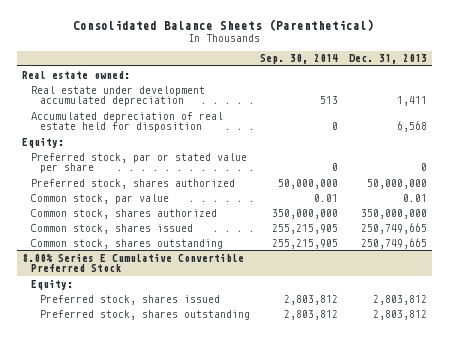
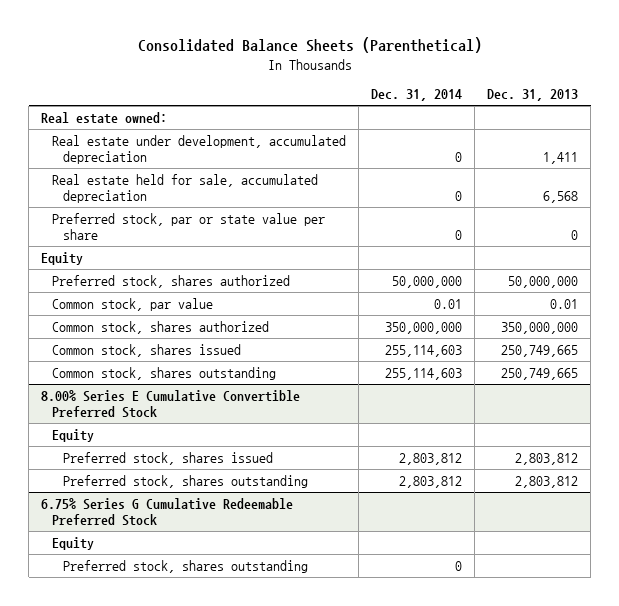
- | Sep. 30, 2014 | Dec. 31, 2013
+ | Dec. 31, 2014 | Dec. 31, 2013
- Real estate under development accumulated depreciation | 513 | 1,411
- Accumulated depreciation of real estate held for disposition | 0 | 6,568
- Equity:
- Preferred stock, par or stated value per share | 0 | 0
+ Real estate under development, accumulated depreciation | 0 | 1,411
+ Real estate held for sale, accumulated depreciation | 0 | 6,568
+ Preferred stock, par or state value per share | 0 | 0
+ Equity
@ 8.00% Series E Cumulative Convertible Preferred Stock
- Equity:
+ Equity
+ 6.75% Series G Cumulative Redeemable Preferred Stock
+ Equity
+ Preferred stock, shares outstanding | 0 |

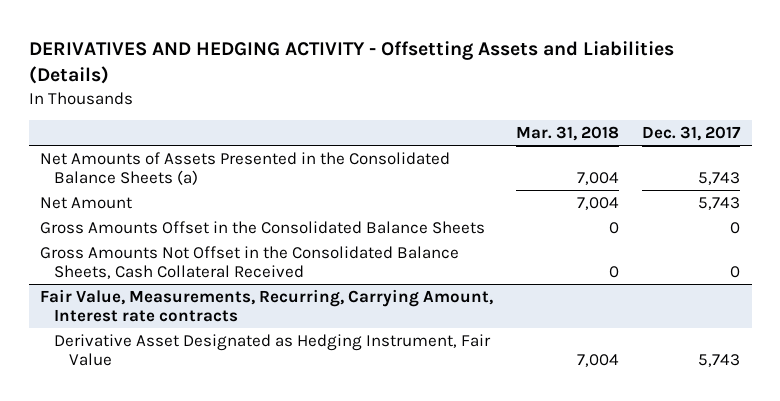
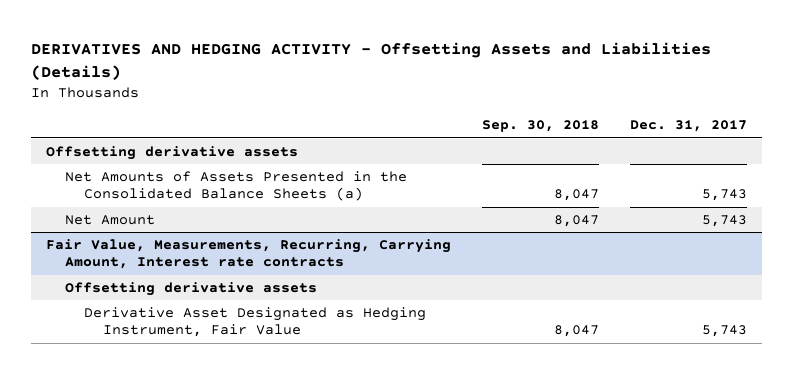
- | Mar. 31, 2018 | Dec. 31, 2017
+ | Sep. 30, 2018 | Dec. 31, 2017
+ Offsetting derivative assets
- Gross Amounts Offset in the Consolidated Balance Sheets | 0 | 0
- Gross Amounts Not Offset in the Consolidated Balance Sheets, Cash Collateral Received | 0 | 0
@ Fair Value, Measurements, Recurring, Carrying Amount, Interest rate contracts
+ Offsetting derivative assets

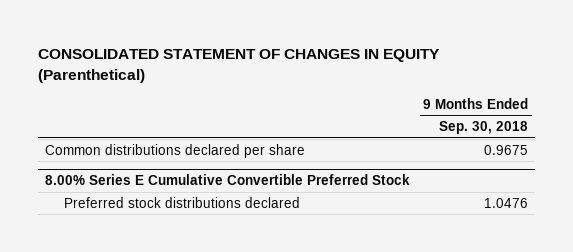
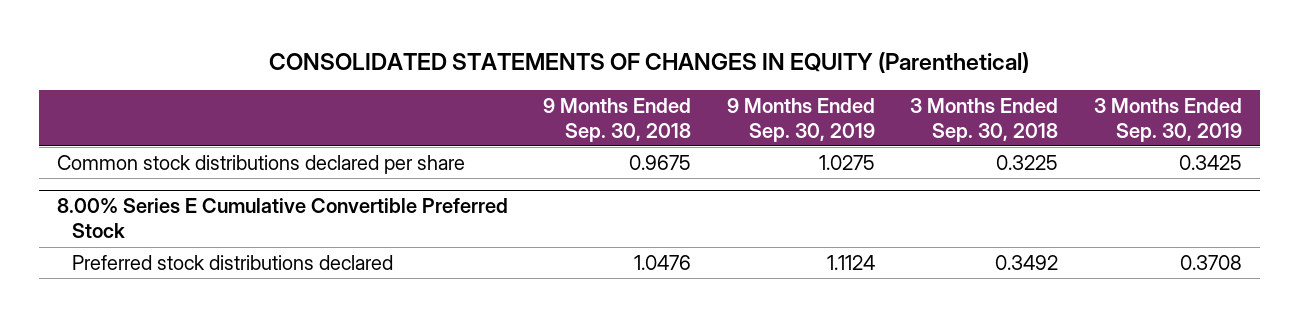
- CONSOLIDATED STATEMENT OF CHANGES IN EQUITY (Parenthetical)
+ CONSOLIDATED STATEMENTS OF CHANGES IN EQUITY (Parenthetical)
- | 9 Months Ended Sep. 30, 2018
+ | 9 Months Ended Sep. 30, 2018 | 9 Months Ended Sep. 30, 2019 | 3 Months Ended Sep. 30, 2018 | 3 Months Ended Sep. 30, 2019
- Common distributions declared per share | 0.9675
+ Common stock distributions declared per share | 0.9675 | 1.0275 | 0.3225 | 0.3425

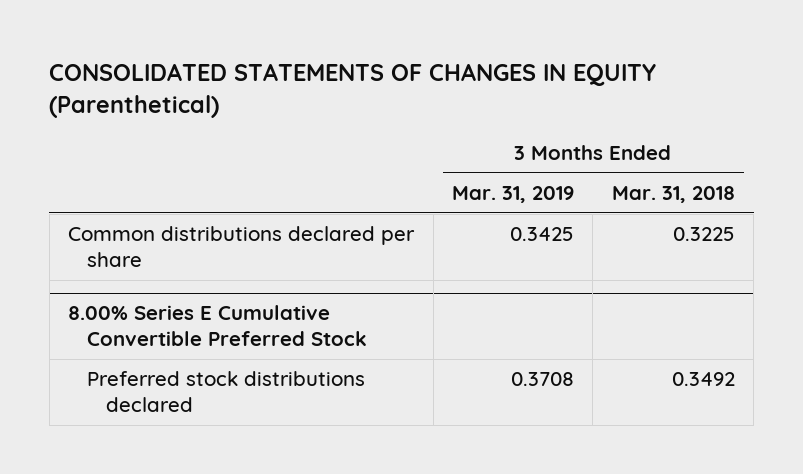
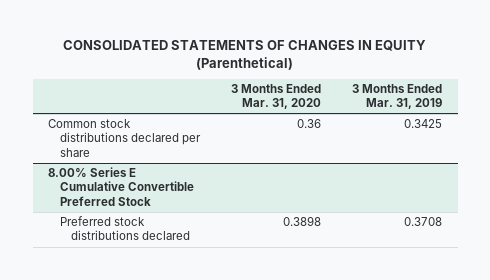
- | 3 Months Ended Mar. 31, 2019 | 3 Months Ended Mar. 31, 2018
+ | 3 Months Ended Mar. 31, 2020 | 3 Months Ended Mar. 31, 2019
- Common distributions declared per share | 0.3425 | 0.3225
+ Common stock distributions declared per share | 0.36 | 0.3425

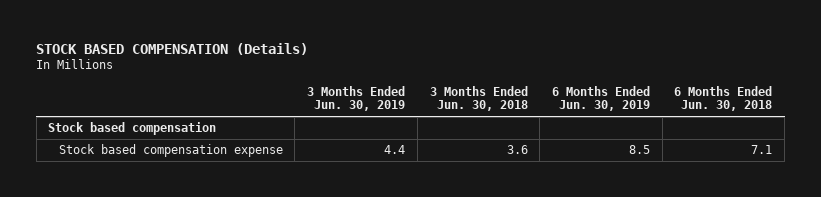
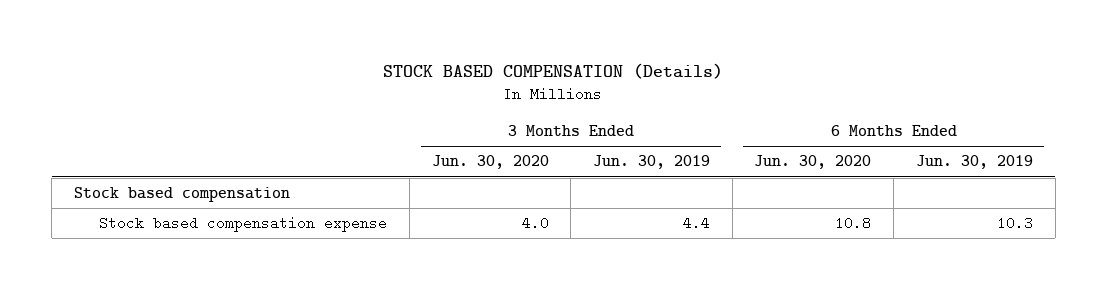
- | 3 Months Ended Jun. 30, 2019 | 3 Months Ended Jun. 30, 2018 | 6 Months Ended Jun. 30, 2019 | 6 Months Ended Jun. 30, 2018
+ | 3 Months Ended Jun. 30, 2020 | 3 Months Ended Jun. 30, 2019 | 6 Months Ended Jun. 30, 2020 | 6 Months Ended Jun. 30, 2019
- Stock based compensation expense | 4.4 | 3.6 | 8.5 | 7.1
+ Stock based compensation expense | 4.0 | 4.4 | 10.8 | 10.3

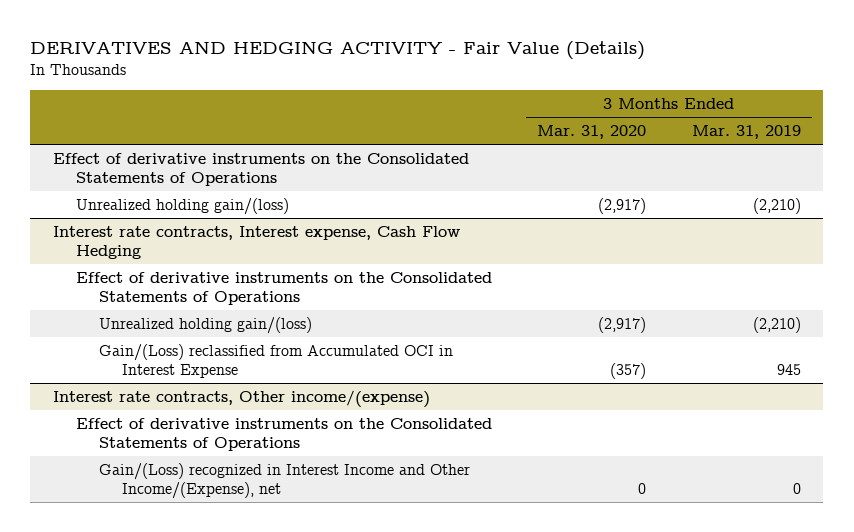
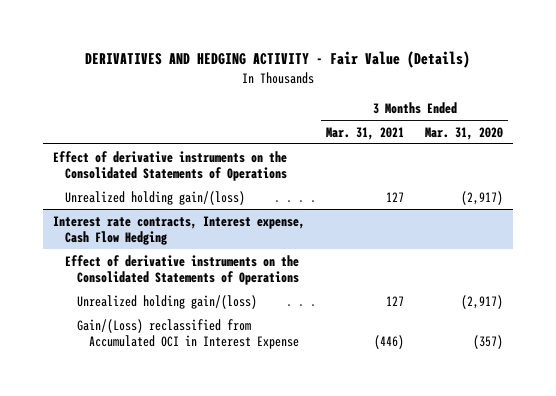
- | 3 Months Ended Mar. 31, 2020 | 3 Months Ended Mar. 31, 2019
+ | 3 Months Ended Mar. 31, 2021 | 3 Months Ended Mar. 31, 2020
- Interest rate contracts, Other income/(expense)
- Effect of derivative instruments on the Consolidated Statements of Operations
- Gain/(Loss) recognized in Interest Income and Other Income/(Expense), net | 0 | 0

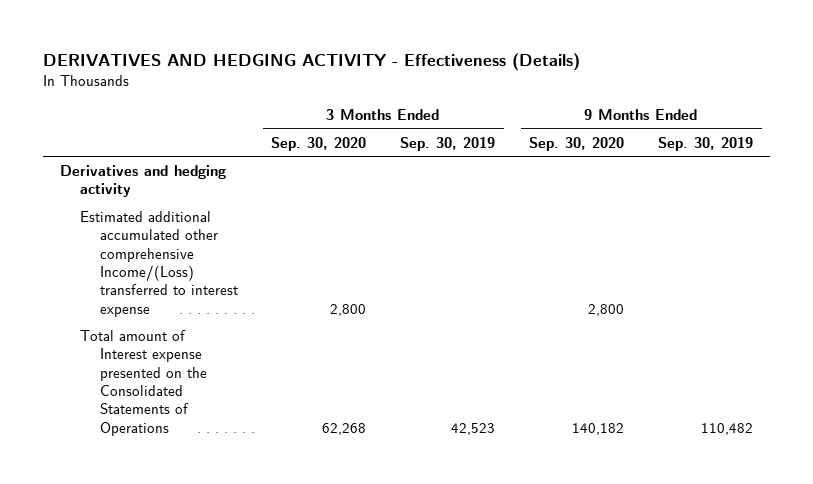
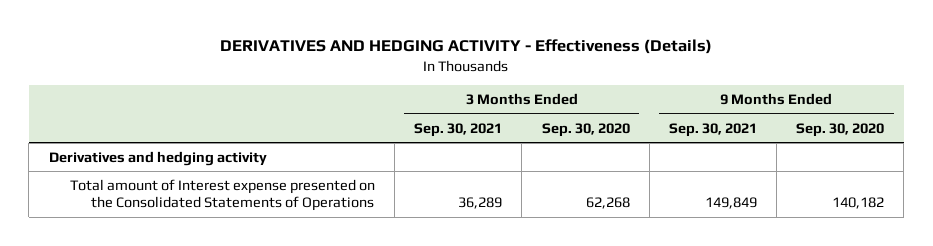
- | 3 Months Ended Sep. 30, 2020 | 3 Months Ended Sep. 30, 2019 | 9 Months Ended Sep. 30, 2020 | 9 Months Ended Sep. 30, 2019
+ | 3 Months Ended Sep. 30, 2021 | 3 Months Ended Sep. 30, 2020 | 9 Months Ended Sep. 30, 2021 | 9 Months Ended Sep. 30, 2020
- Estimated additional accumulated other comprehensive Income/(Loss) transferred to interest expense | 2,800 | | 2,800 |

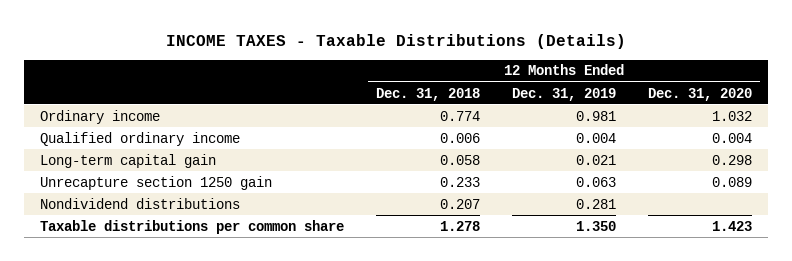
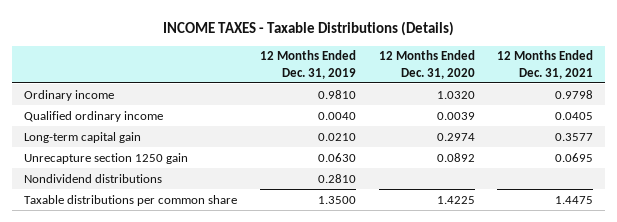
- | 12 Months Ended Dec. 31, 2018 | 12 Months Ended Dec. 31, 2019 | 12 Months Ended Dec. 31, 2020
+ | 12 Months Ended Dec. 31, 2019 | 12 Months Ended Dec. 31, 2020 | 12 Months Ended Dec. 31, 2021
- Ordinary income | 0.774 | 0.981 | 1.032
- Qualified ordinary income | 0.006 | 0.004 | 0.004
- Long-term capital gain | 0.058 | 0.021 | 0.298
- Unrecapture section 1250 gain | 0.233 | 0.063 | 0.089
- Nondividend distributions | 0.207 | 0.281 |
- Taxable distributions per common share | 1.278 | 1.350 | 1.423
+ Ordinary income | 0.9810 | 1.0320 | 0.9798
+ Qualified ordinary income | 0.0040 | 0.0039 | 0.0405
+ Long-term capital gain | 0.0210 | 0.2974 | 0.3577
+ Unrecapture section 1250 gain | 0.0630 | 0.0892 | 0.0695
+ Nondividend distributions | 0.2810 | |
+ Taxable distributions per common share | 1.3500 | 1.4225 | 1.4475

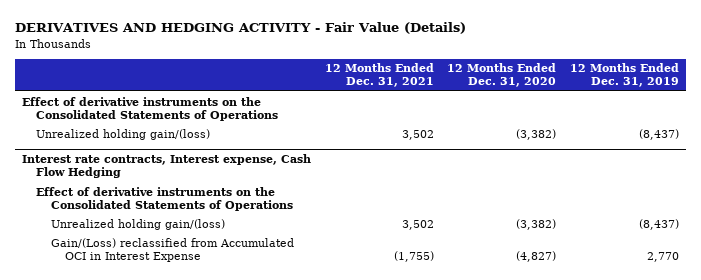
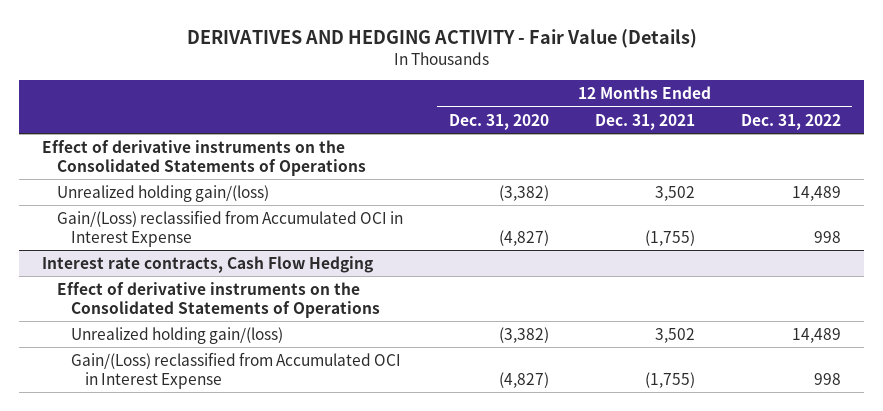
- | 12 Months Ended Dec. 31, 2021 | 12 Months Ended Dec. 31, 2020 | 12 Months Ended Dec. 31, 2019
+ | 12 Months Ended Dec. 31, 2020 | 12 Months Ended Dec. 31, 2021 | 12 Months Ended Dec. 31, 2022
- Interest rate contracts, Interest expense, Cash Flow Hedging
+ Gain/(Loss) reclassified from Accumulated OCI in Interest Expense | (4,827) | (1,755) | 998
+ Interest rate contracts, Cash Flow Hedging

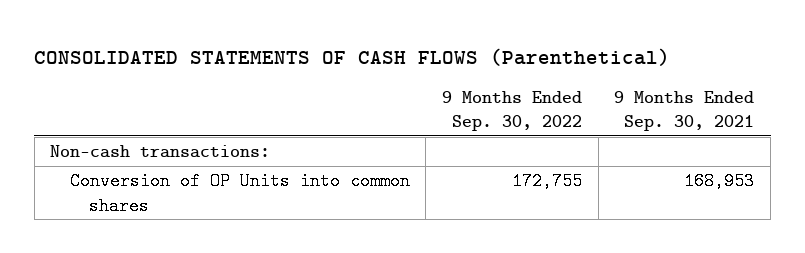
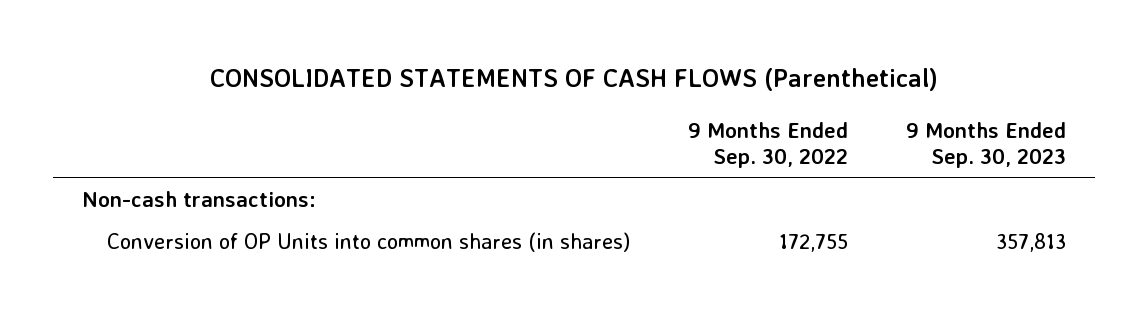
- | 9 Months Ended Sep. 30, 2022 | 9 Months Ended Sep. 30, 2021
+ | 9 Months Ended Sep. 30, 2022 | 9 Months Ended Sep. 30, 2023
- Conversion of OP Units into common shares | 172,755 | 168,953
+ Conversion of OP Units into common shares (in shares) | 172,755 | 357,813

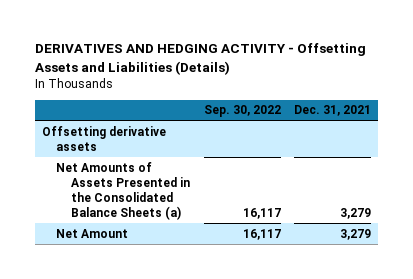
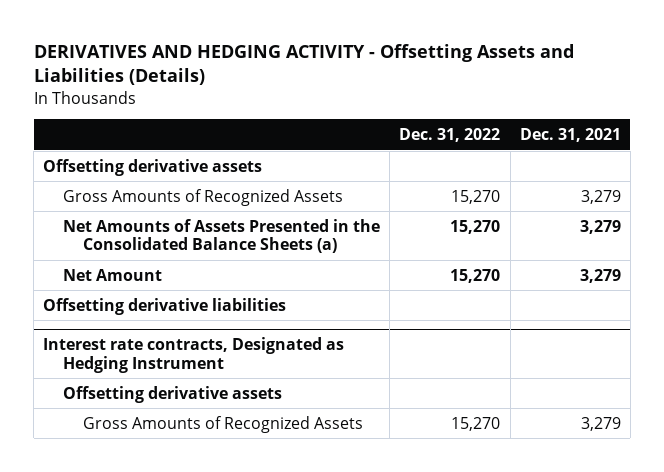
- | Sep. 30, 2022 | Dec. 31, 2021
+ | Dec. 31, 2022 | Dec. 31, 2021
+ Gross Amounts of Recognized Assets | 15,270 | 3,279
+ Offsetting derivative liabilities
+ Interest rate contracts, Designated as Hedging Instrument
+ Offsetting derivative assets
+ Gross Amounts of Recognized Assets | 15,270 | 3,279

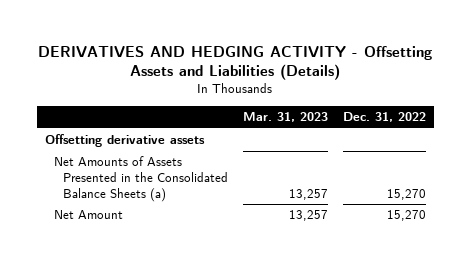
- | Dec. 31, 2022 | Dec. 31, 2021
+ | Mar. 31, 2023 | Dec. 31, 2022
- Gross Amounts of Recognized Assets | 15,270 | 3,279
- Offsetting derivative liabilities
- Interest rate contracts, Designated as Hedging Instrument
- Offsetting derivative assets
- Gross Amounts of Recognized Assets | 15,270 | 3,279

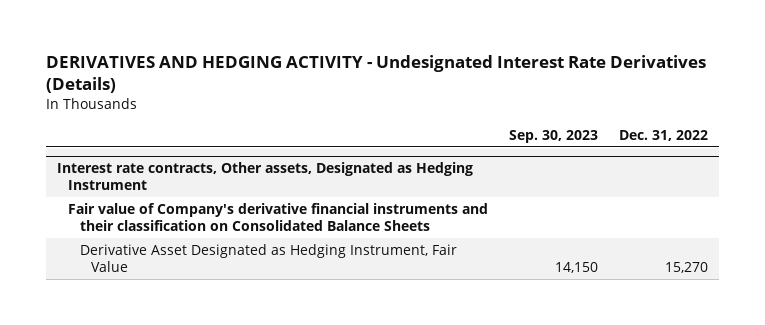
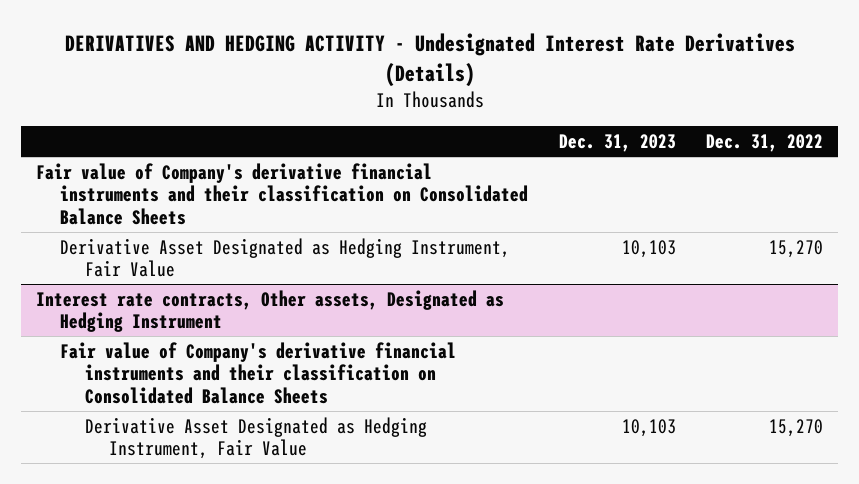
- | Sep. 30, 2023 | Dec. 31, 2022
+ | Dec. 31, 2023 | Dec. 31, 2022
+ Fair value of Company's derivative financial instruments and their classification on Consolidated Balance Sheets
+ Derivative Asset Designated as Hedging Instrument, Fair Value | 10,103 | 15,270

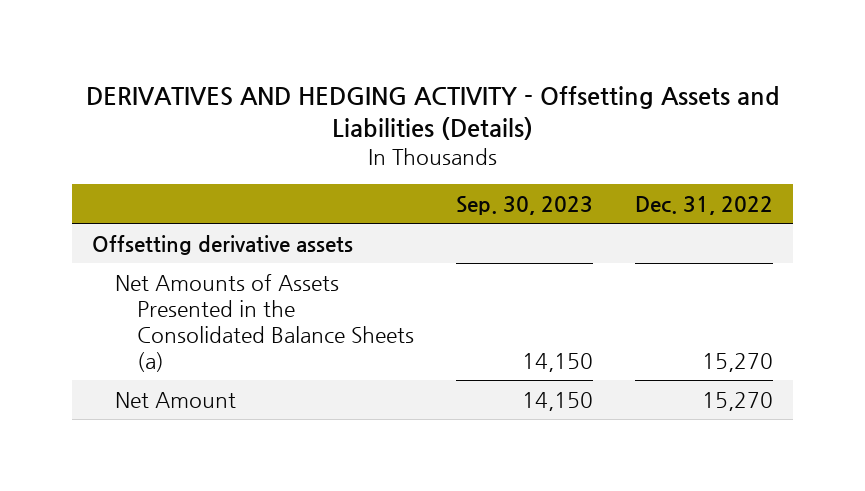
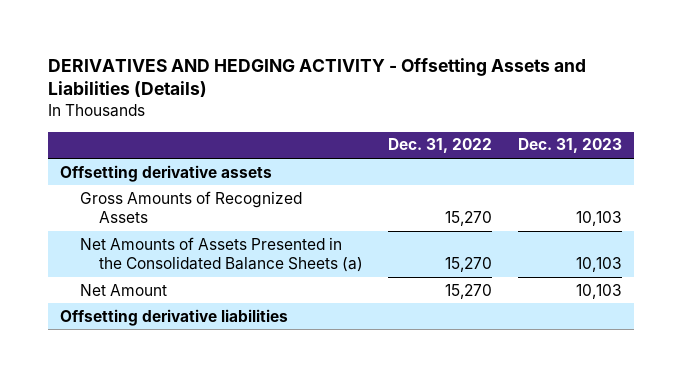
- | Sep. 30, 2023 | Dec. 31, 2022
+ | Dec. 31, 2022 | Dec. 31, 2023
+ Gross Amounts of Recognized Assets | 15,270 | 10,103
+ Offsetting derivative liabilities

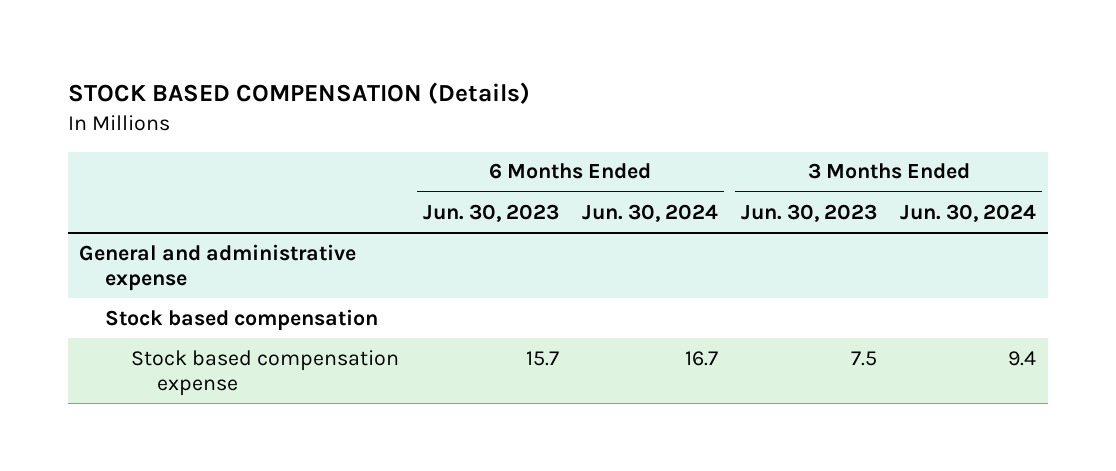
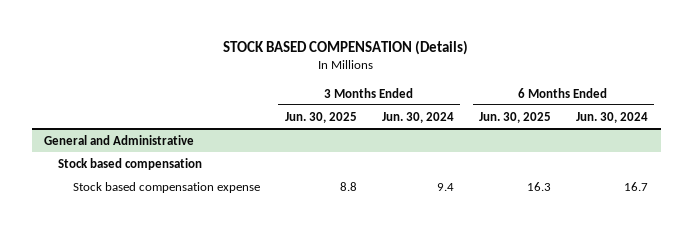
- | 6 Months Ended Jun. 30, 2023 | 6 Months Ended Jun. 30, 2024 | 3 Months Ended Jun. 30, 2023 | 3 Months Ended Jun. 30, 2024
+ | 3 Months Ended Jun. 30, 2025 | 3 Months Ended Jun. 30, 2024 | 6 Months Ended Jun. 30, 2025 | 6 Months Ended Jun. 30, 2024
- General and administrative expense
+ General and Administrative

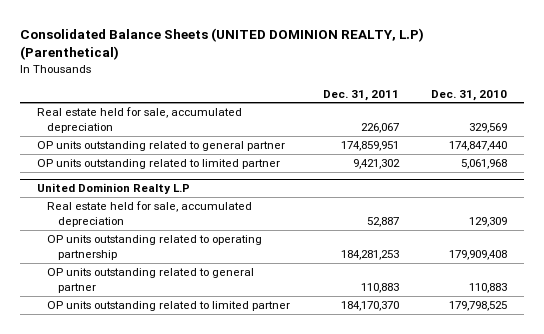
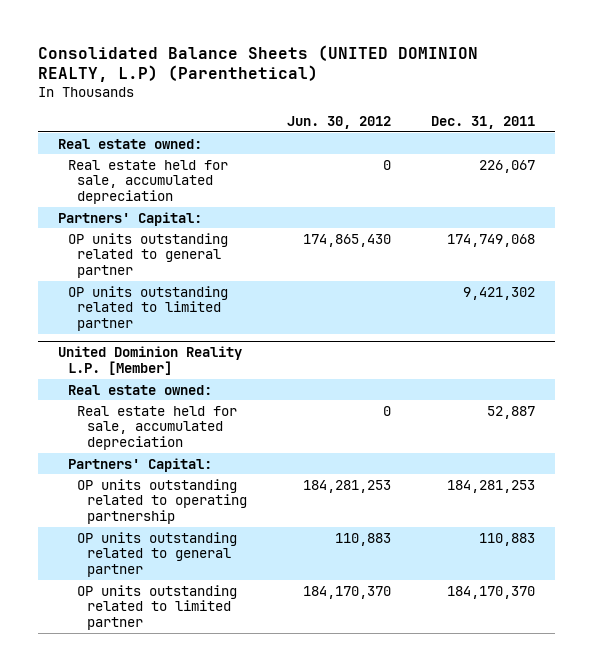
- | Dec. 31, 2011 | Dec. 31, 2010
+ | Jun. 30, 2012 | Dec. 31, 2011
+ Real estate owned:
- OP units outstanding related to general partner | 174,859,951 | 174,847,440
+ Partners' Capital:
+ OP units outstanding related to general partner | 174,865,430 | 174,749,068
- United Dominion Realty L.P
+ United Dominion Reality L.P. [Member]
+ Real estate owned:
+ Partners' Capital:

